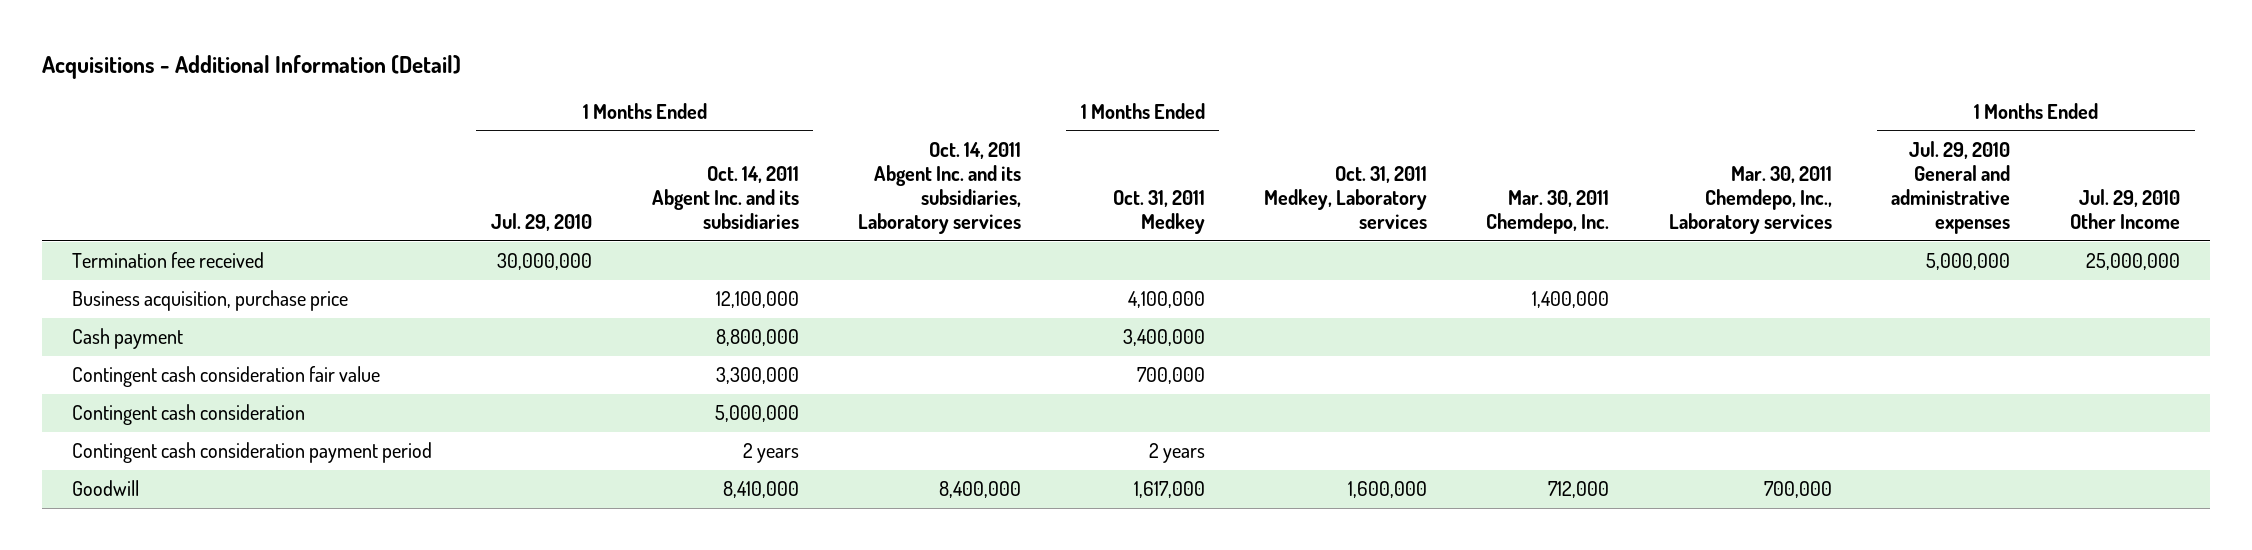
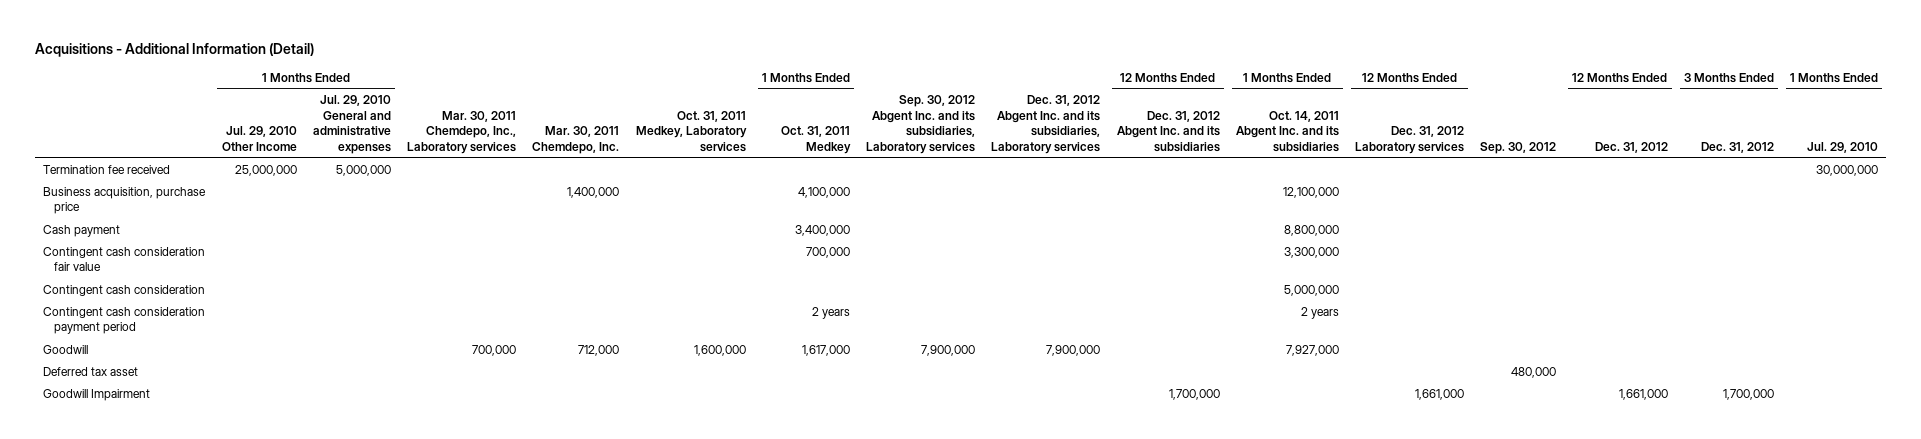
- | 1 Months Ended Jul. 29, 2010 | 1 Months Ended Oct. 14, 2011 Abgent Inc. and its subsidiaries | Oct. 14, 2011 Abgent Inc. and its subsidiaries, Laboratory services | 1 Months Ended Oct. 31, 2011 Medkey | Oct. 31, 2011 Medkey, Laboratory services | Mar. 30, 2011 Chemdepo, Inc. | Mar. 30, 2011 Chemdepo, Inc., Laboratory services | 1 Months Ended Jul. 29, 2010 General and administrative expenses | 1 Months Ended Jul. 29, 2010 Other Income
+ | 1 Months Ended Jul. 29, 2010 Other Income | 1 Months Ended Jul. 29, 2010 General and administrative expenses | Mar. 30, 2011 Chemdepo, Inc., Laboratory services | Mar. 30, 2011 Chemdepo, Inc. | Oct. 31, 2011 Medkey, Laboratory services | 1 Months Ended Oct. 31, 2011 Medkey | Sep. 30, 2012 Abgent Inc. and its subsidiaries, Laboratory services | Dec. 31, 2012 Abgent Inc. and its subsidiaries, Laboratory services | 12 Months Ended Dec. 31, 2012 Abgent Inc. and its subsidiaries | 1 Months Ended Oct. 14, 2011 Abgent Inc. and its subsidiaries | 12 Months Ended Dec. 31, 2012 Laboratory services | Sep. 30, 2012 | 12 Months Ended Dec. 31, 2012 | 3 Months Ended Dec. 31, 2012 | 1 Months Ended Jul. 29, 2010
- Goodwill | | 8,410,000 | 8,400,000 | 1,617,000 | 1,600,000 | 712,000 | 700,000 | |
+ Goodwill | | | 700,000 | 712,000 | 1,600,000 | 1,617,000 | 7,900,000 | 7,900,000 | | 7,927,000 | | | | |
+ Deferred tax asset | | | | | | | | | | | | 480,000 | | |
+ Goodwill Impairment | | | | | | | | | 1,700,000 | | 1,661,000 | | 1,661,000 | 1,700,000 |

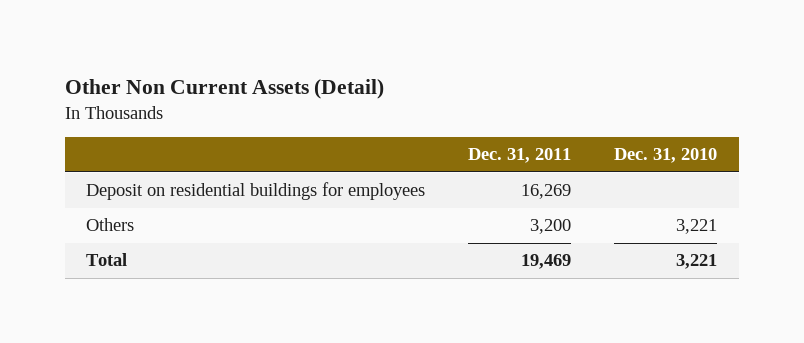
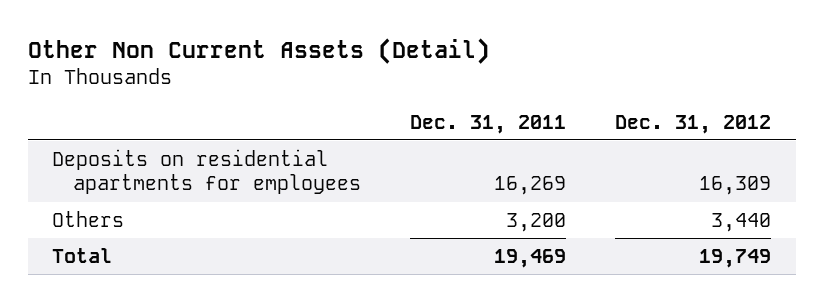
- | Dec. 31, 2011 | Dec. 31, 2010
+ | Dec. 31, 2011 | Dec. 31, 2012
- Deposit on residential buildings for employees | 16,269 |
+ Deposits on residential apartments for employees | 16,269 | 16,309

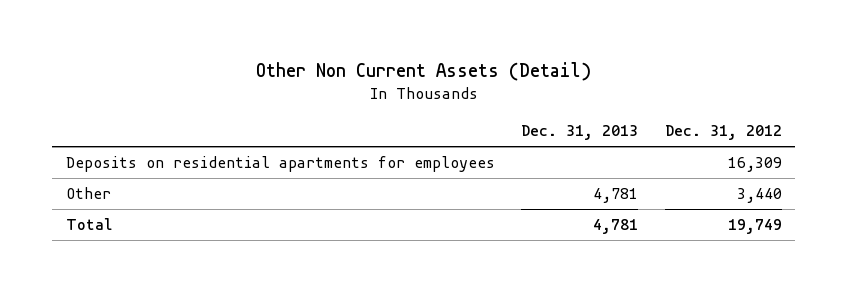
- | Dec. 31, 2011 | Dec. 31, 2012
+ | Dec. 31, 2013 | Dec. 31, 2012
- Others | 3,200 | 3,440
+ Other | 4,781 | 3,440

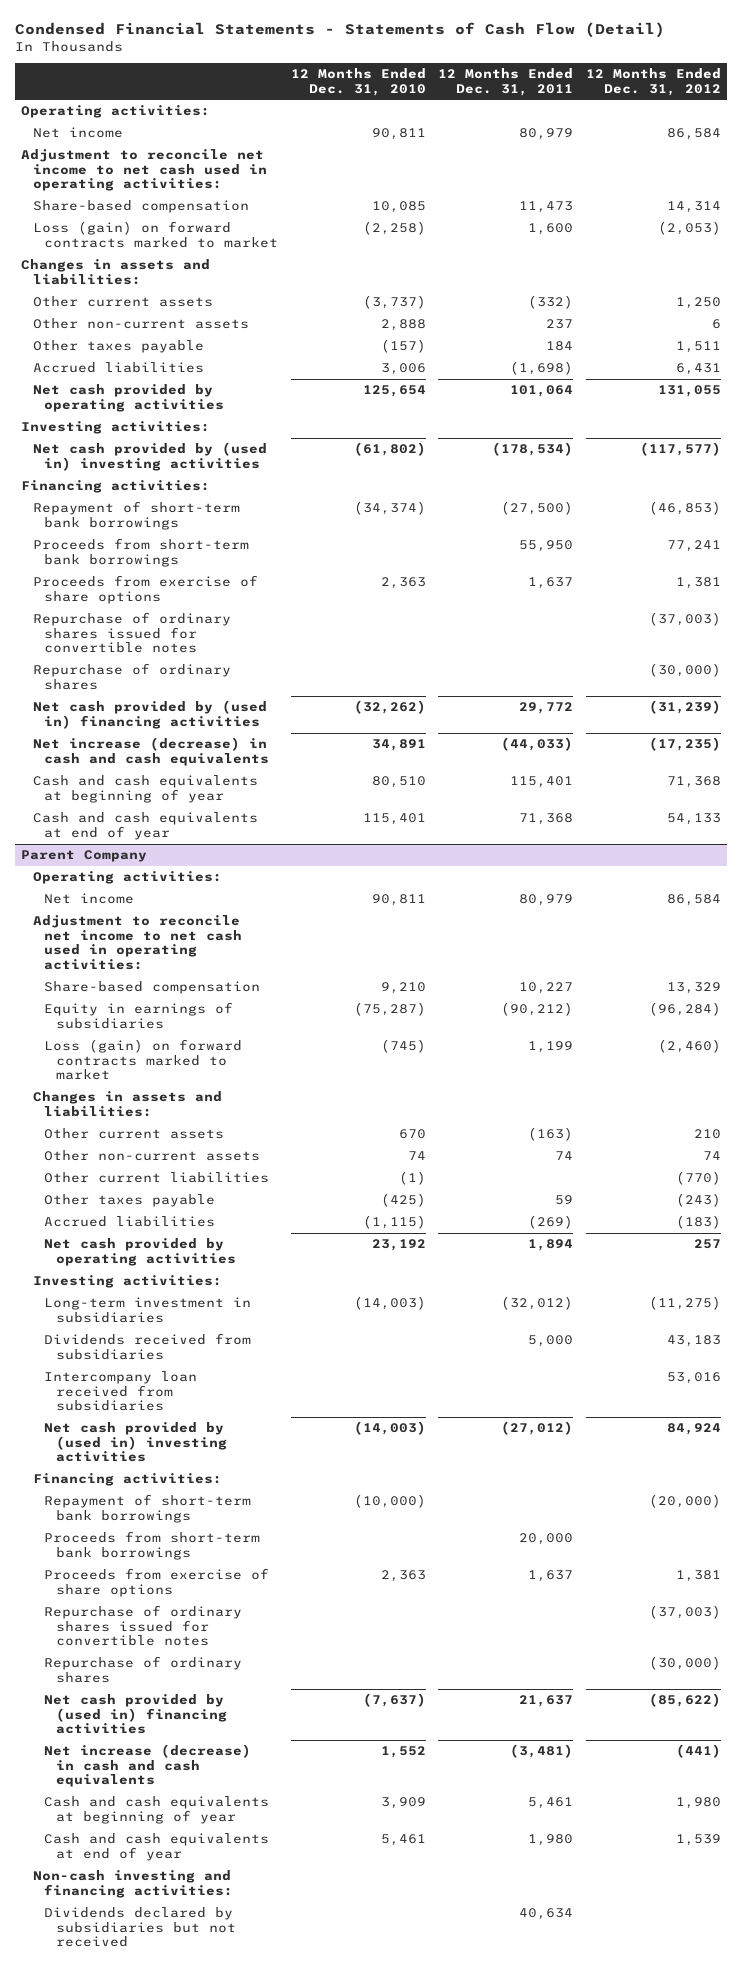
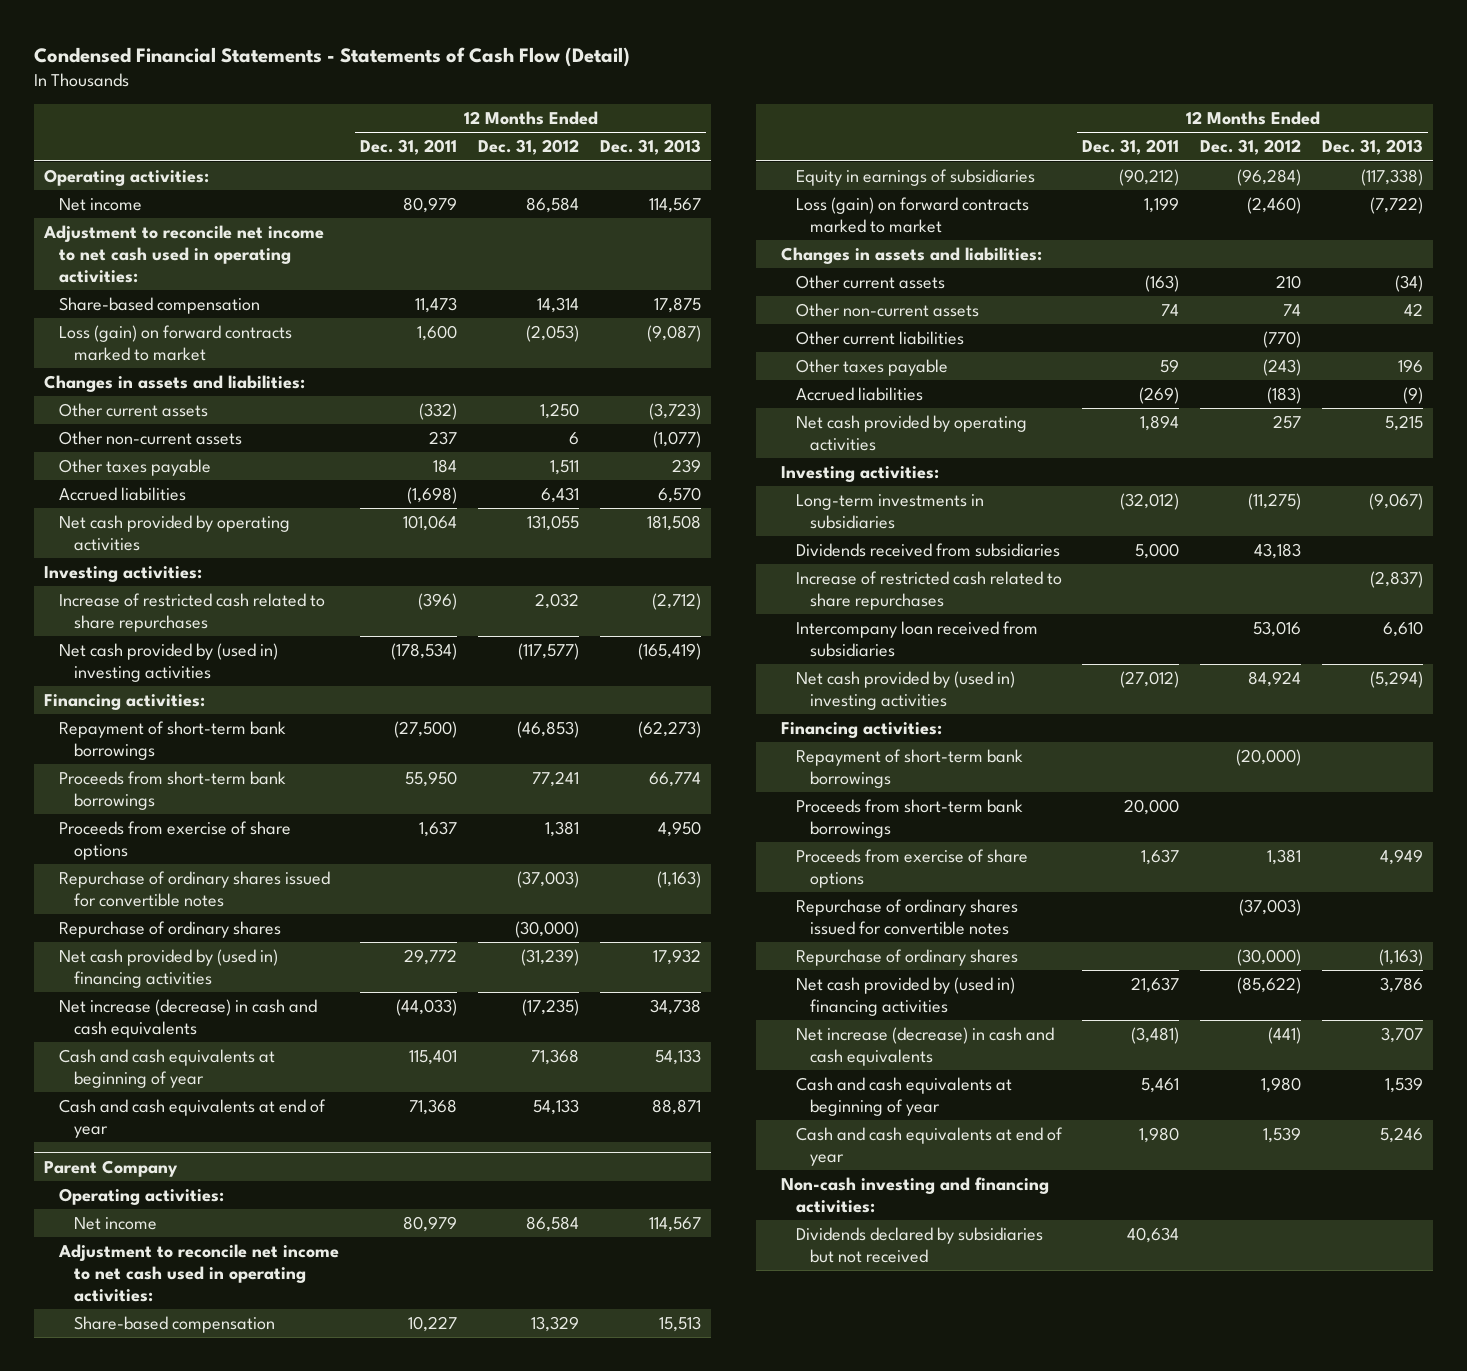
- | 12 Months Ended Dec. 31, 2010 | 12 Months Ended Dec. 31, 2011 | 12 Months Ended Dec. 31, 2012
+ | 12 Months Ended Dec. 31, 2011 | 12 Months Ended Dec. 31, 2012 | 12 Months Ended Dec. 31, 2013
+ Increase of restricted cash related to share repurchases | (396) | 2,032 | (2,712)
@ Parent Company
- Long-term investment in subsidiaries | (14,003) | (32,012) | (11,275)
+ Long-term investments in subsidiaries | (32,012) | (11,275) | (9,067)
+ Increase of restricted cash related to share repurchases | | | (2,837)

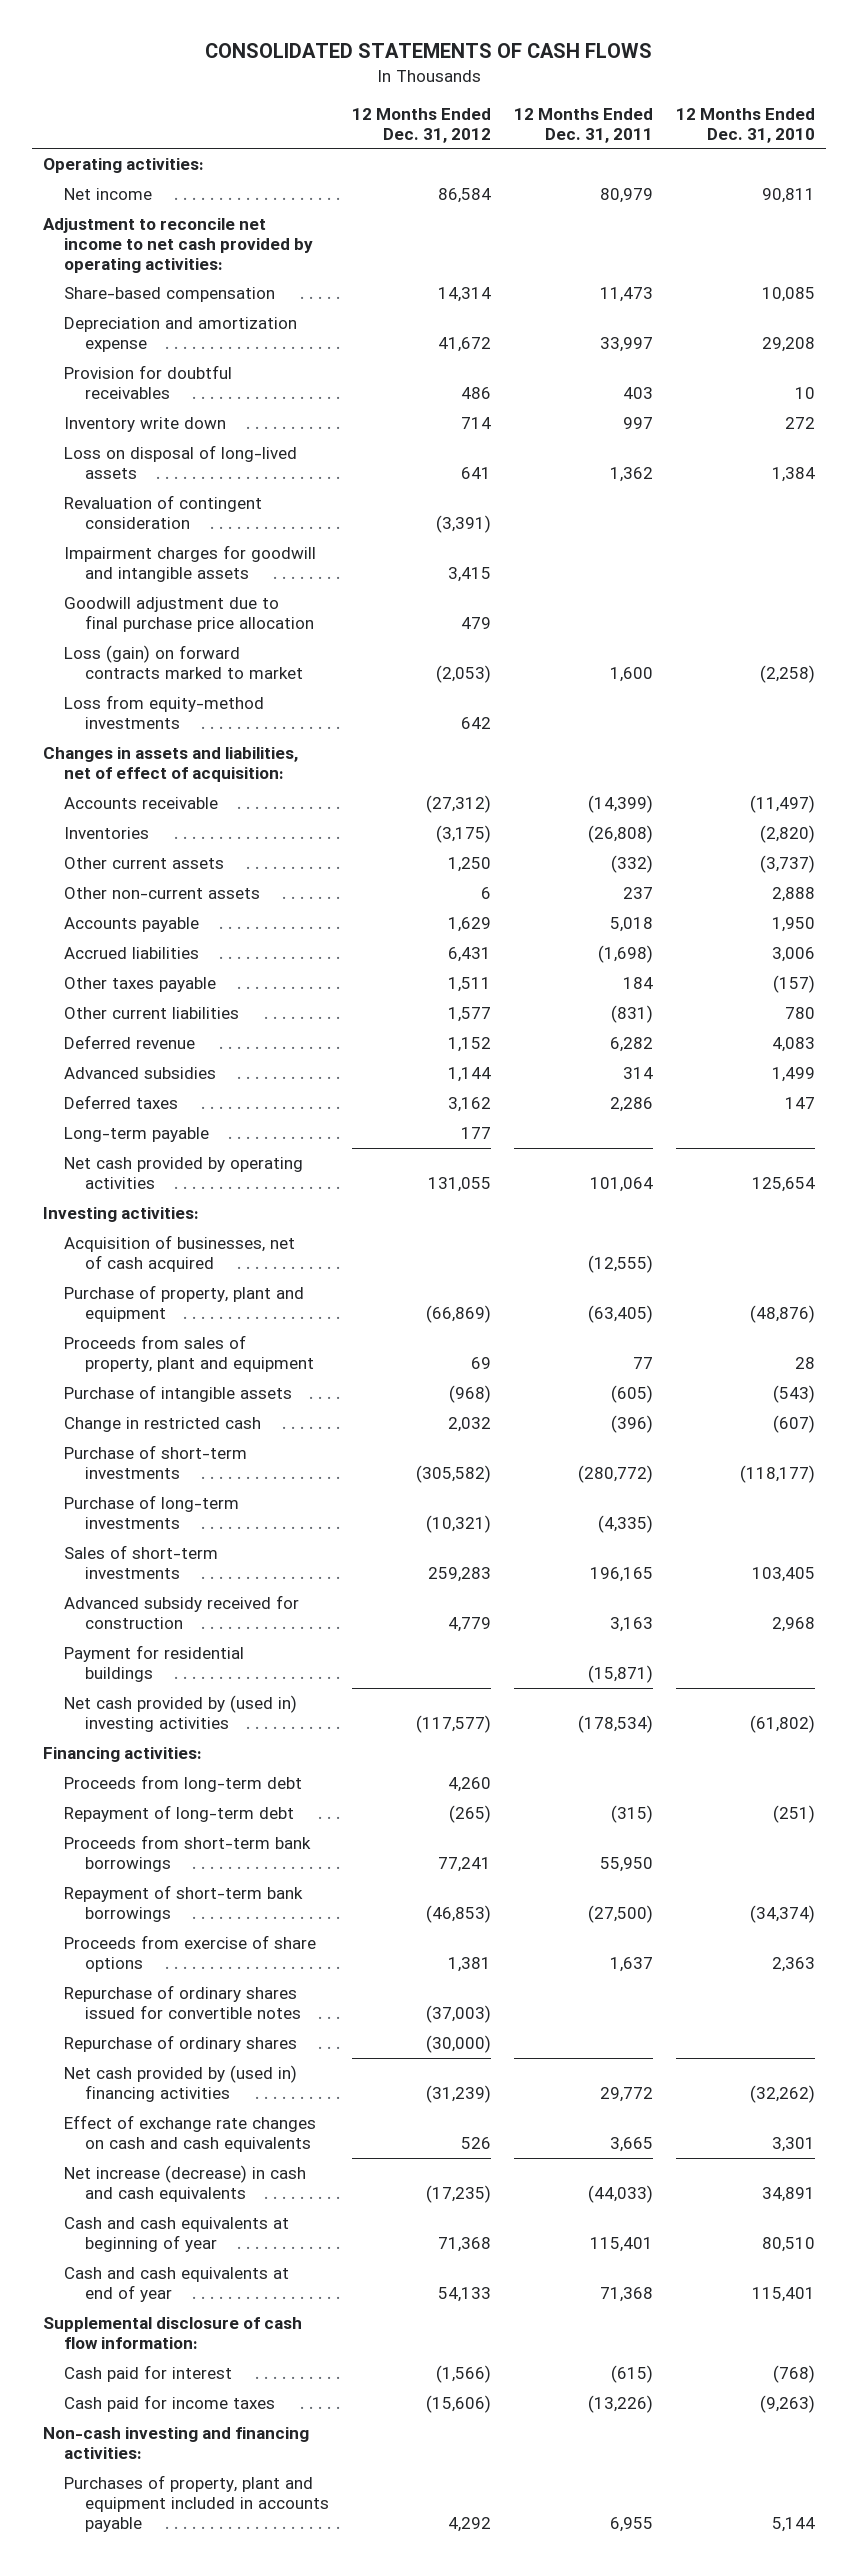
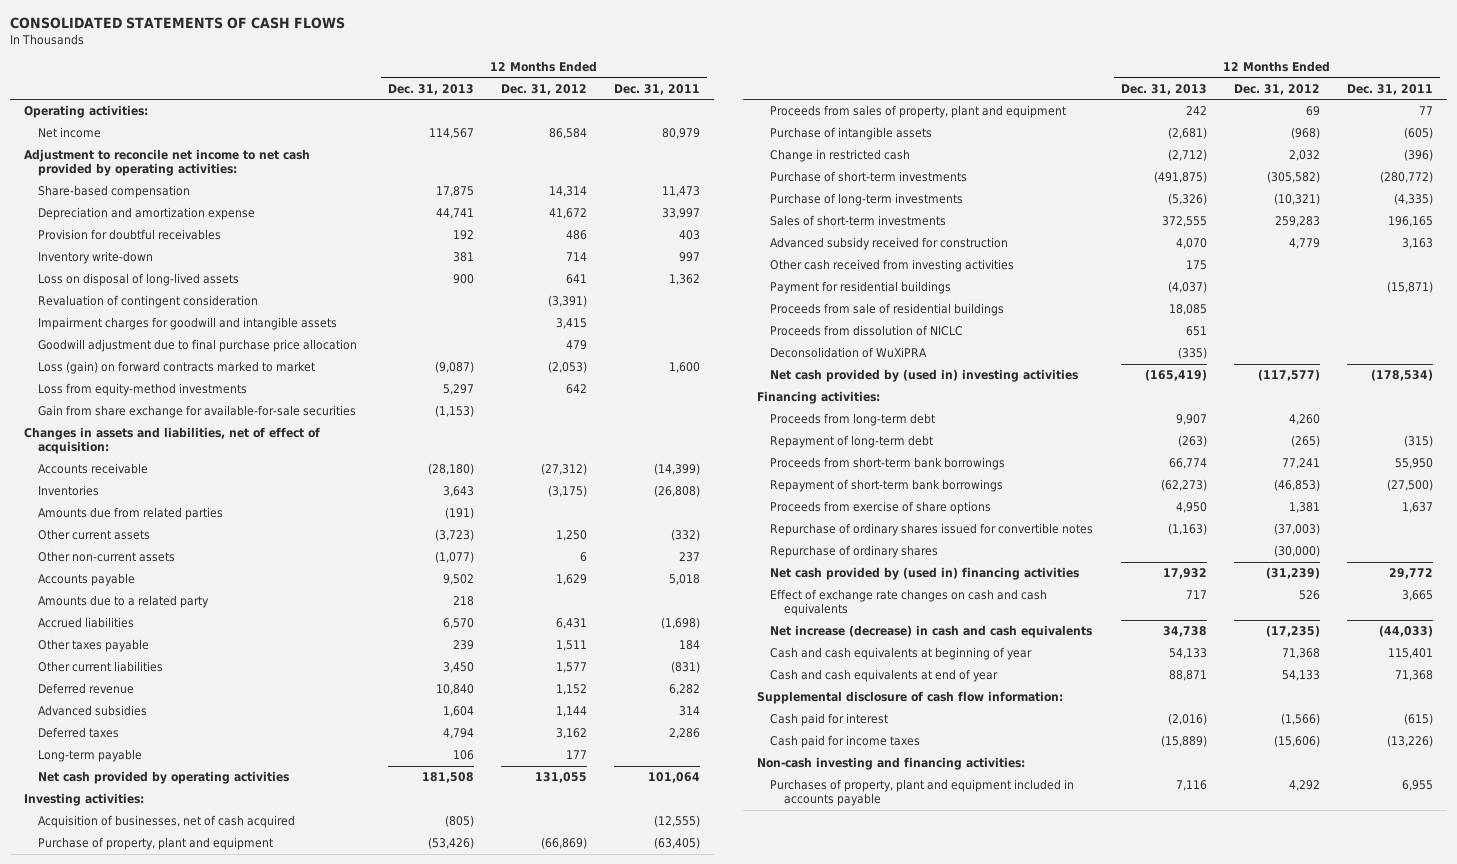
- | 12 Months Ended Dec. 31, 2012 | 12 Months Ended Dec. 31, 2011 | 12 Months Ended Dec. 31, 2010
+ | 12 Months Ended Dec. 31, 2013 | 12 Months Ended Dec. 31, 2012 | 12 Months Ended Dec. 31, 2011
- Inventory write down | 714 | 997 | 272
+ Inventory write-down | 381 | 714 | 997
+ Gain from share exchange for available-for-sale securities | (1,153) | |
+ Amounts due from related parties | (191) | |
+ Amounts due to a related party | 218 | |
+ Other cash received from investing activities | 175 | |
+ Proceeds from sale of residential buildings | 18,085 | |
+ Proceeds from dissolution of NICLC | 651 | |
+ Deconsolidation of WuXiPRA | (335) | |

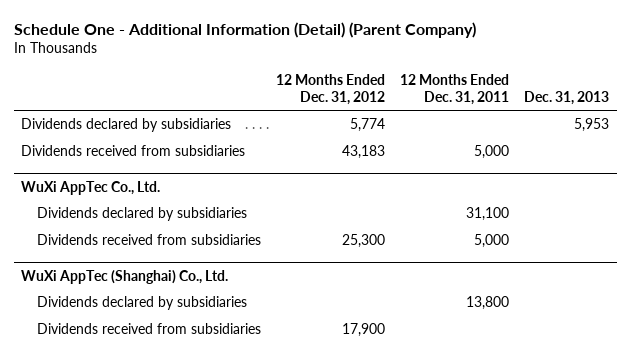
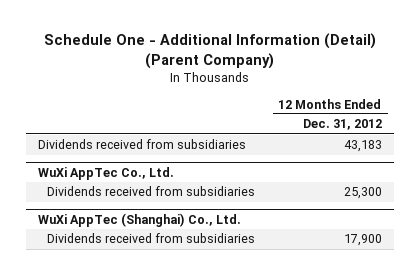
- | 12 Months Ended Dec. 31, 2012 | 12 Months Ended Dec. 31, 2011 | Dec. 31, 2013
+ | 12 Months Ended Dec. 31, 2012
- Dividends declared by subsidiaries | 5,774 | | 5,953
@ WuXi AppTec Co., Ltd.
- Dividends declared by subsidiaries | | 31,100 |
@ WuXi AppTec (Shanghai) Co., Ltd.
- Dividends declared by subsidiaries | | 13,800 |

